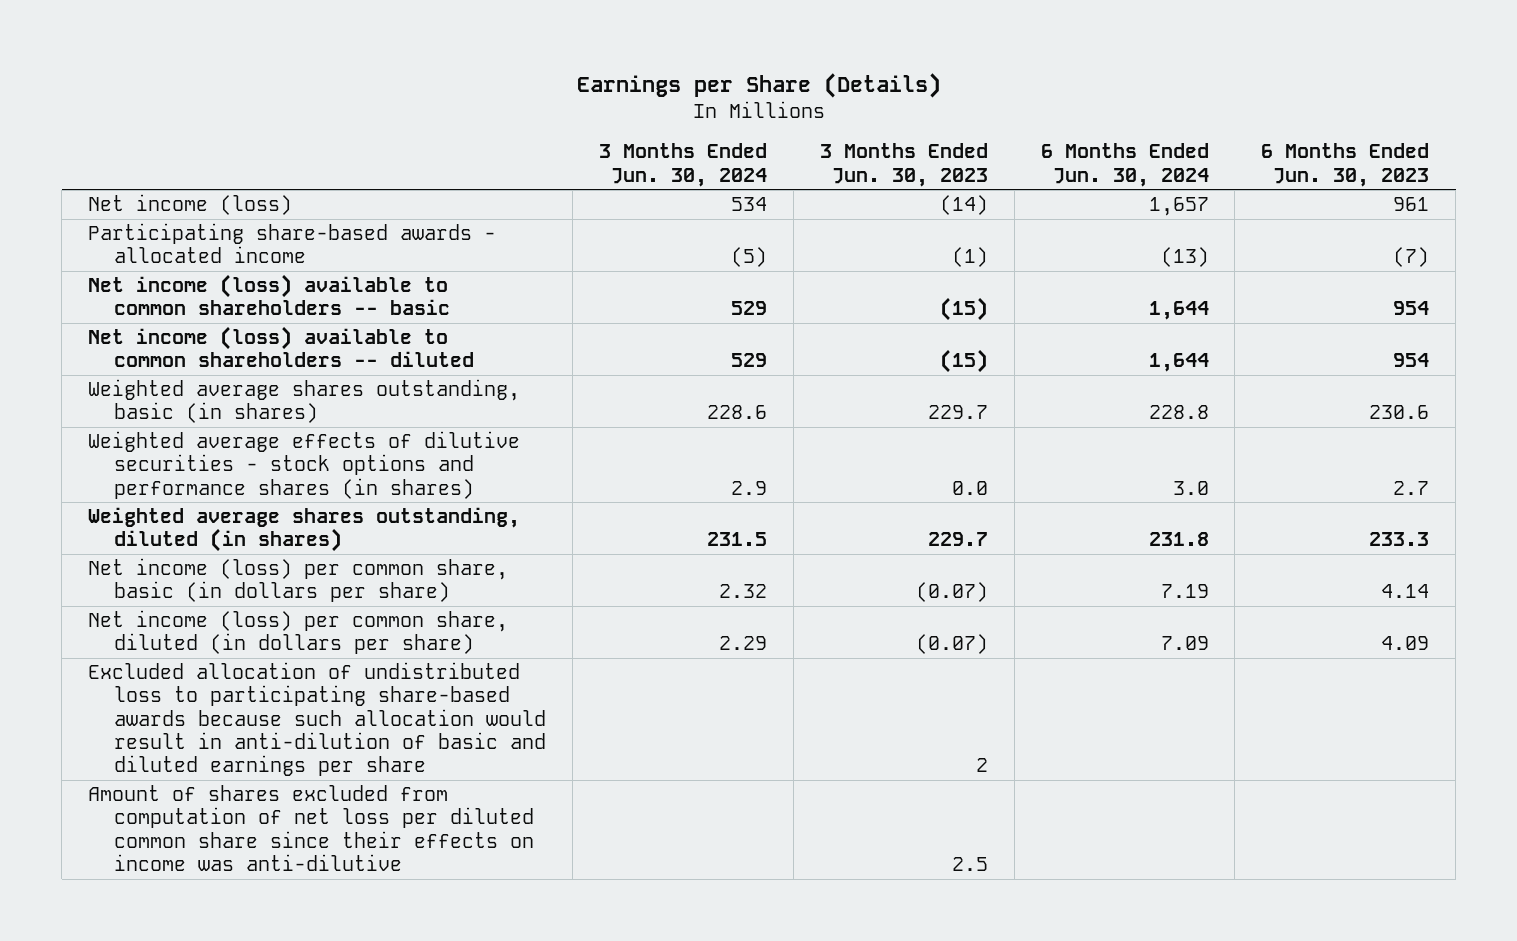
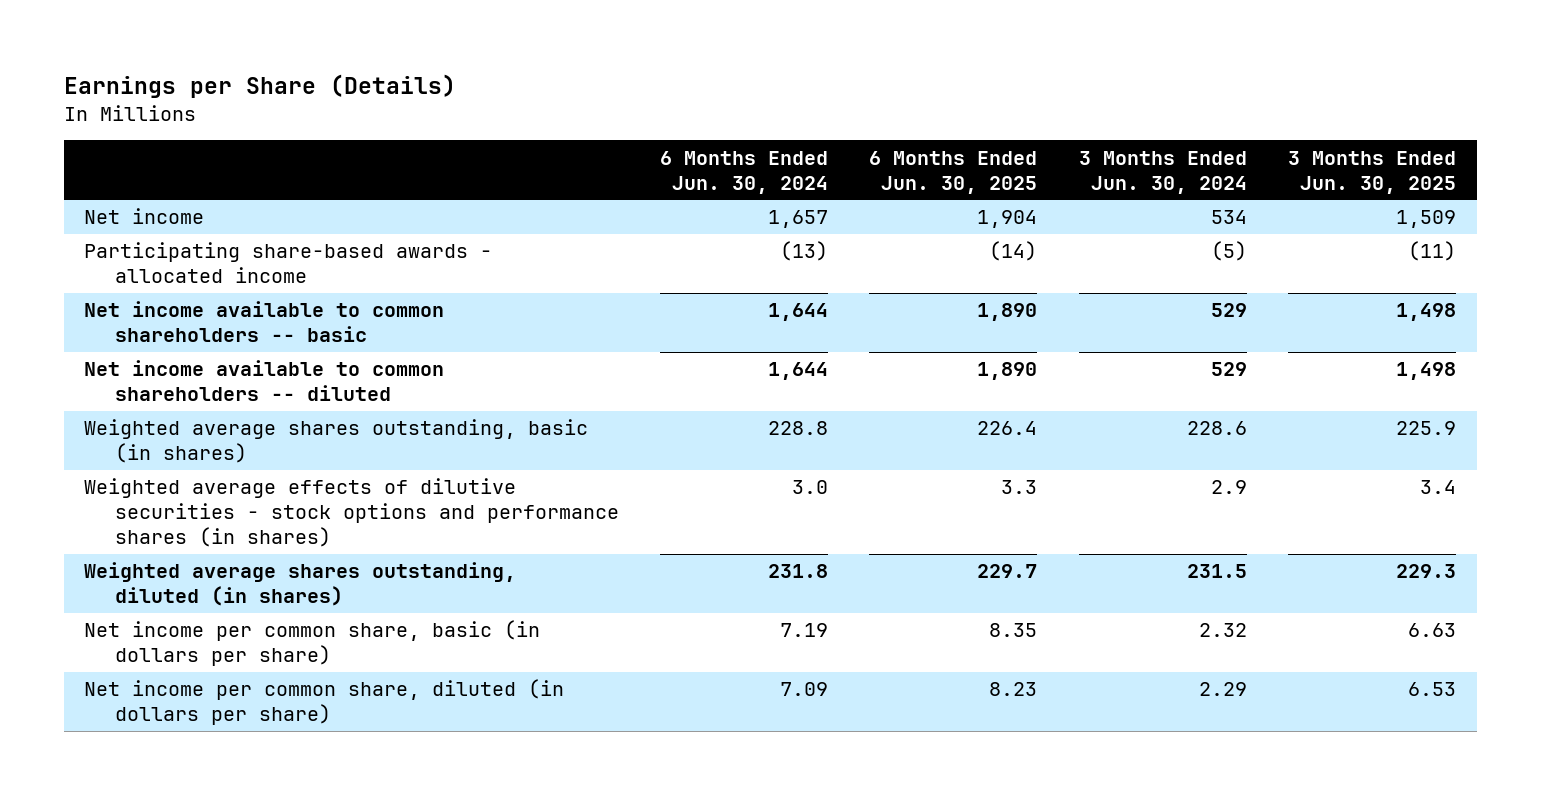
- | 3 Months Ended Jun. 30, 2024 | 3 Months Ended Jun. 30, 2023 | 6 Months Ended Jun. 30, 2024 | 6 Months Ended Jun. 30, 2023
+ | 6 Months Ended Jun. 30, 2024 | 6 Months Ended Jun. 30, 2025 | 3 Months Ended Jun. 30, 2024 | 3 Months Ended Jun. 30, 2025
- Net income (loss) | 534 | (14) | 1,657 | 961
+ Net income | 1,657 | 1,904 | 534 | 1,509
- Net income (loss) available to common shareholders -- basic | 529 | (15) | 1,644 | 954
- Net income (loss) available to common shareholders -- diluted | 529 | (15) | 1,644 | 954
+ Net income available to common shareholders -- basic | 1,644 | 1,890 | 529 | 1,498
+ Net income available to common shareholders -- diluted | 1,644 | 1,890 | 529 | 1,498
- Net income (loss) per common share, basic (in dollars per share) | 2.32 | (0.07) | 7.19 | 4.14
- Net income (loss) per common share, diluted (in dollars per share) | 2.29 | (0.07) | 7.09 | 4.09
- Excluded allocation of undistributed loss to participating share-based awards because such allocation would result in anti-dilution of basic and diluted earnings per share | | 2 | |
- Amount of shares excluded from computation of net loss per diluted common share since their effects on income was anti-dilutive | | 2.5 | |
+ Net income per common share, basic (in dollars per share) | 7.19 | 8.35 | 2.32 | 6.63
+ Net income per common share, diluted (in dollars per share) | 7.09 | 8.23 | 2.29 | 6.53

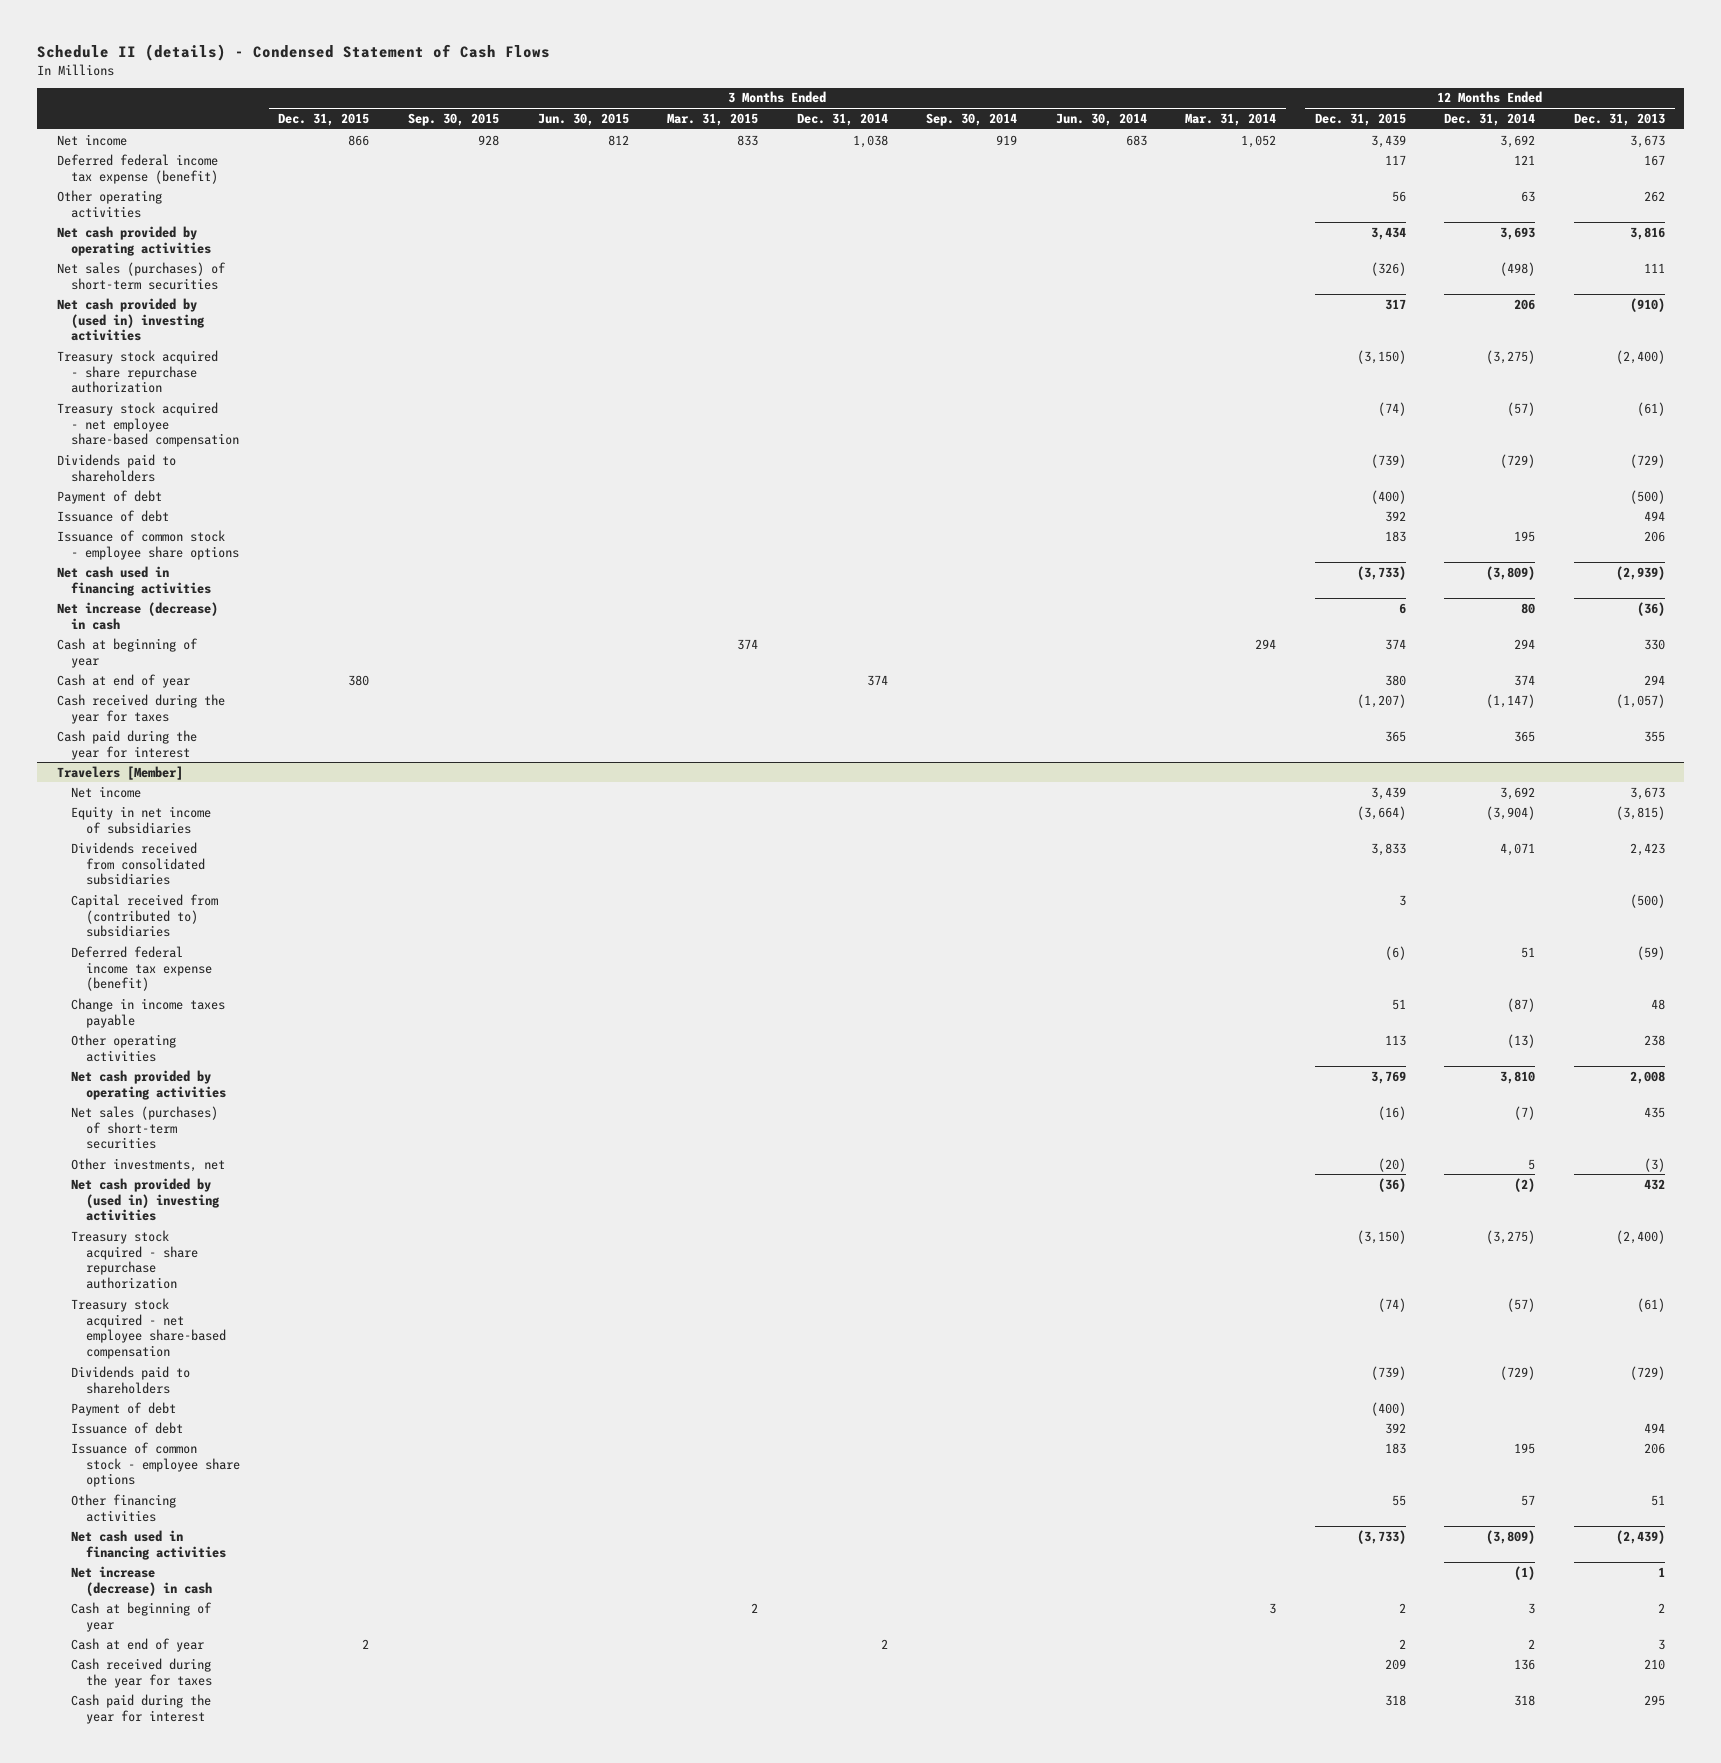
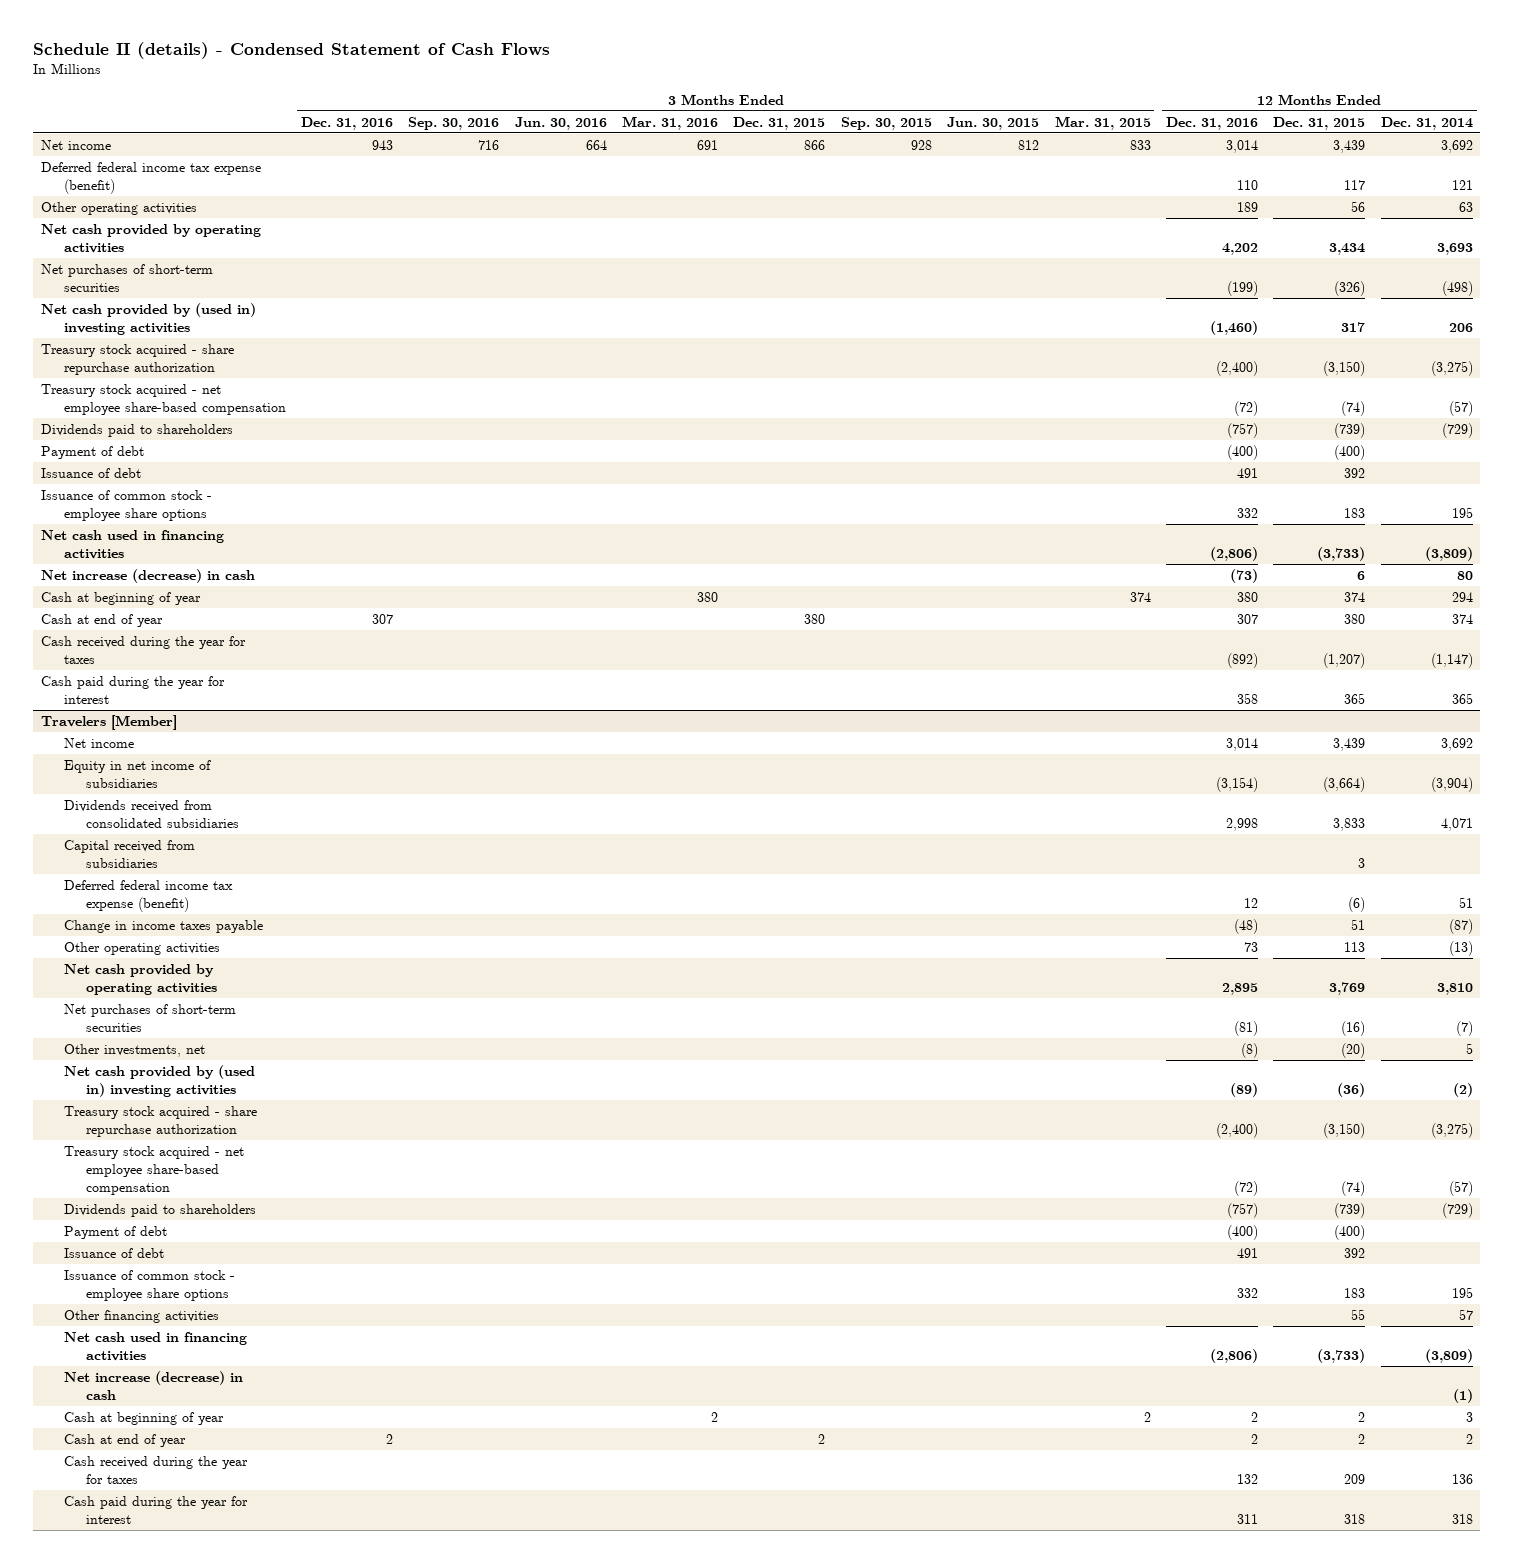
- | 3 Months Ended Dec. 31, 2015 | 3 Months Ended Sep. 30, 2015 | 3 Months Ended Jun. 30, 2015 | 3 Months Ended Mar. 31, 2015 | 3 Months Ended Dec. 31, 2014 | 3 Months Ended Sep. 30, 2014 | 3 Months Ended Jun. 30, 2014 | 3 Months Ended Mar. 31, 2014 | 12 Months Ended Dec. 31, 2015 | 12 Months Ended Dec. 31, 2014 | 12 Months Ended Dec. 31, 2013
+ | 3 Months Ended Dec. 31, 2016 | 3 Months Ended Sep. 30, 2016 | 3 Months Ended Jun. 30, 2016 | 3 Months Ended Mar. 31, 2016 | 3 Months Ended Dec. 31, 2015 | 3 Months Ended Sep. 30, 2015 | 3 Months Ended Jun. 30, 2015 | 3 Months Ended Mar. 31, 2015 | 12 Months Ended Dec. 31, 2016 | 12 Months Ended Dec. 31, 2015 | 12 Months Ended Dec. 31, 2014
- Net sales (purchases) of short-term securities | | | | | | | | | (326) | (498) | 111
+ Net purchases of short-term securities | | | | | | | | | (199) | (326) | (498)
@ Travelers [Member]
- Capital received from (contributed to) subsidiaries | | | | | | | | | 3 | | (500)
+ Capital received from subsidiaries | | | | | | | | | | 3 |
- Net sales (purchases) of short-term securities | | | | | | | | | (16) | (7) | 435
+ Net purchases of short-term securities | | | | | | | | | (81) | (16) | (7)

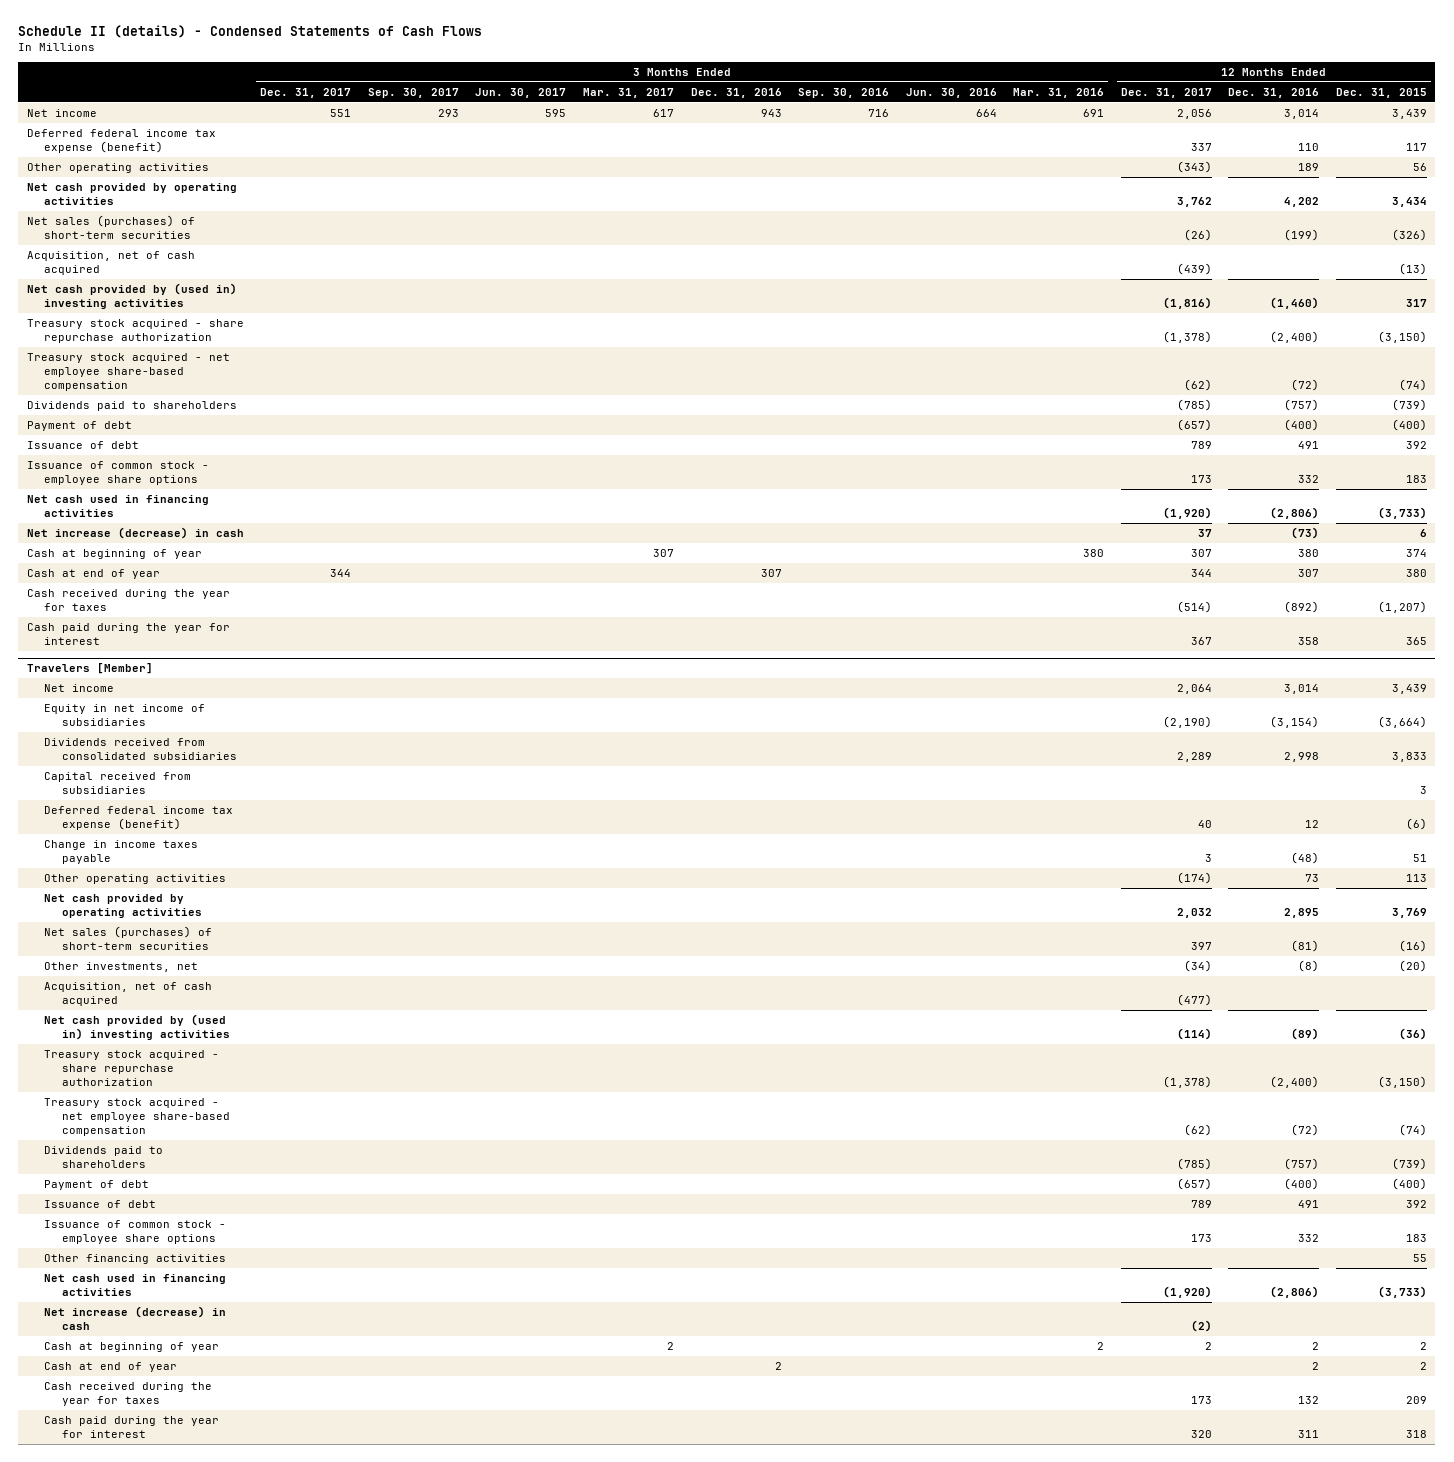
- Schedule II (details) - Condensed Statement of Cash Flows
+ Schedule II (details) - Condensed Statements of Cash Flows
- | 3 Months Ended Dec. 31, 2016 | 3 Months Ended Sep. 30, 2016 | 3 Months Ended Jun. 30, 2016 | 3 Months Ended Mar. 31, 2016 | 3 Months Ended Dec. 31, 2015 | 3 Months Ended Sep. 30, 2015 | 3 Months Ended Jun. 30, 2015 | 3 Months Ended Mar. 31, 2015 | 12 Months Ended Dec. 31, 2016 | 12 Months Ended Dec. 31, 2015 | 12 Months Ended Dec. 31, 2014
+ | 3 Months Ended Dec. 31, 2017 | 3 Months Ended Sep. 30, 2017 | 3 Months Ended Jun. 30, 2017 | 3 Months Ended Mar. 31, 2017 | 3 Months Ended Dec. 31, 2016 | 3 Months Ended Sep. 30, 2016 | 3 Months Ended Jun. 30, 2016 | 3 Months Ended Mar. 31, 2016 | 12 Months Ended Dec. 31, 2017 | 12 Months Ended Dec. 31, 2016 | 12 Months Ended Dec. 31, 2015
- Net purchases of short-term securities | | | | | | | | | (199) | (326) | (498)
+ Net sales (purchases) of short-term securities | | | | | | | | | (26) | (199) | (326)
+ Acquisition, net of cash acquired | | | | | | | | | (439) | | (13)
@ Travelers [Member]
- Net purchases of short-term securities | | | | | | | | | (81) | (16) | (7)
+ Net sales (purchases) of short-term securities | | | | | | | | | 397 | (81) | (16)
+ Acquisition, net of cash acquired | | | | | | | | | (477) | |

